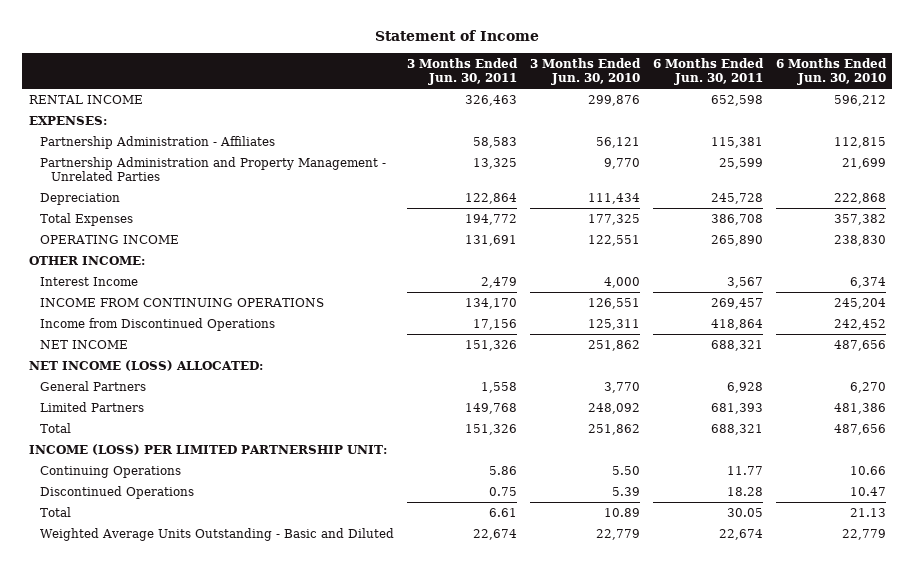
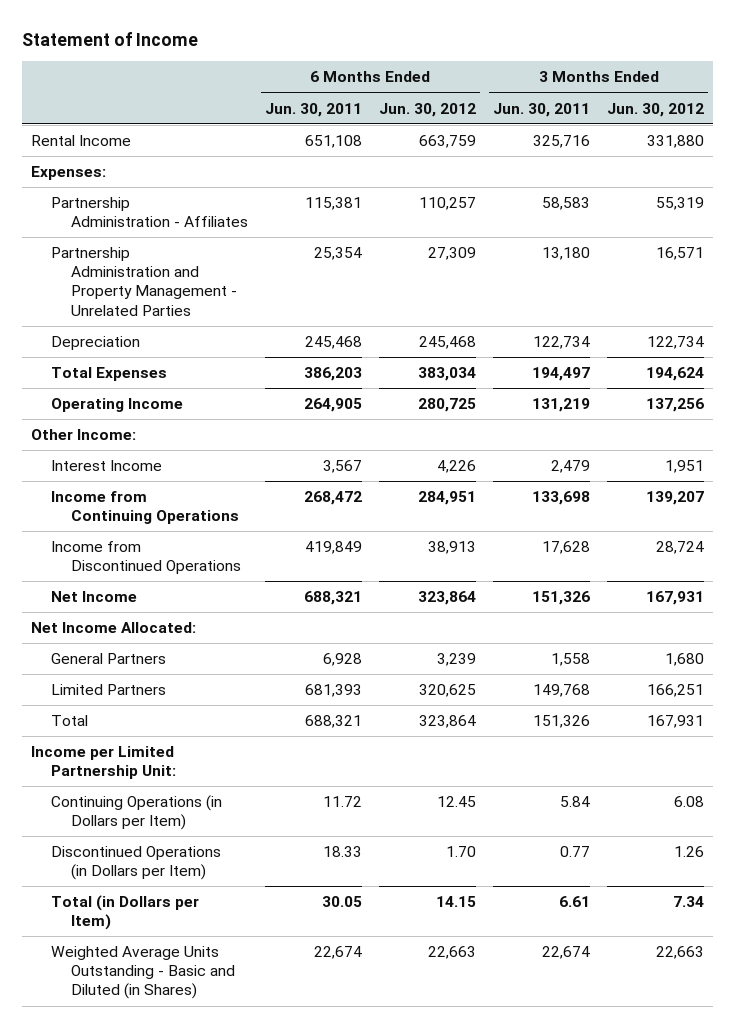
- | 3 Months Ended Jun. 30, 2011 | 3 Months Ended Jun. 30, 2010 | 6 Months Ended Jun. 30, 2011 | 6 Months Ended Jun. 30, 2010
+ | 6 Months Ended Jun. 30, 2011 | 6 Months Ended Jun. 30, 2012 | 3 Months Ended Jun. 30, 2011 | 3 Months Ended Jun. 30, 2012
- RENTAL INCOME | 326,463 | 299,876 | 652,598 | 596,212
- EXPENSES:
+ Rental Income | 651,108 | 663,759 | 325,716 | 331,880
+ Expenses:
- Partnership Administration and Property Management - Unrelated Parties | 13,325 | 9,770 | 25,599 | 21,699
- Depreciation | 122,864 | 111,434 | 245,728 | 222,868
- Total Expenses | 194,772 | 177,325 | 386,708 | 357,382
- OPERATING INCOME | 131,691 | 122,551 | 265,890 | 238,830
- OTHER INCOME:
+ Partnership Administration and Property Management - Unrelated Parties | 25,354 | 27,309 | 13,180 | 16,571
+ Depreciation | 245,468 | 245,468 | 122,734 | 122,734
+ Total Expenses | 386,203 | 383,034 | 194,497 | 194,624
+ Operating Income | 264,905 | 280,725 | 131,219 | 137,256
+ Other Income:
- INCOME FROM CONTINUING OPERATIONS | 134,170 | 126,551 | 269,457 | 245,204
- Income from Discontinued Operations | 17,156 | 125,311 | 418,864 | 242,452
- NET INCOME | 151,326 | 251,862 | 688,321 | 487,656
- NET INCOME (LOSS) ALLOCATED:
+ Income from Continuing Operations | 268,472 | 284,951 | 133,698 | 139,207
+ Income from Discontinued Operations | 419,849 | 38,913 | 17,628 | 28,724
+ Net Income | 688,321 | 323,864 | 151,326 | 167,931
+ Net Income Allocated:
- INCOME (LOSS) PER LIMITED PARTNERSHIP UNIT:
- Continuing Operations | 5.86 | 5.50 | 11.77 | 10.66
- Discontinued Operations | 0.75 | 5.39 | 18.28 | 10.47
- Total | 6.61 | 10.89 | 30.05 | 21.13
- Weighted Average Units Outstanding - Basic and Diluted | 22,674 | 22,779 | 22,674 | 22,779
+ Income per Limited Partnership Unit:
+ Continuing Operations (in Dollars per Item) | 11.72 | 12.45 | 5.84 | 6.08
+ Discontinued Operations (in Dollars per Item) | 18.33 | 1.70 | 0.77 | 1.26
+ Total (in Dollars per Item) | 30.05 | 14.15 | 6.61 | 7.34
+ Weighted Average Units Outstanding - Basic and Diluted (in Shares) | 22,674 | 22,663 | 22,674 | 22,663

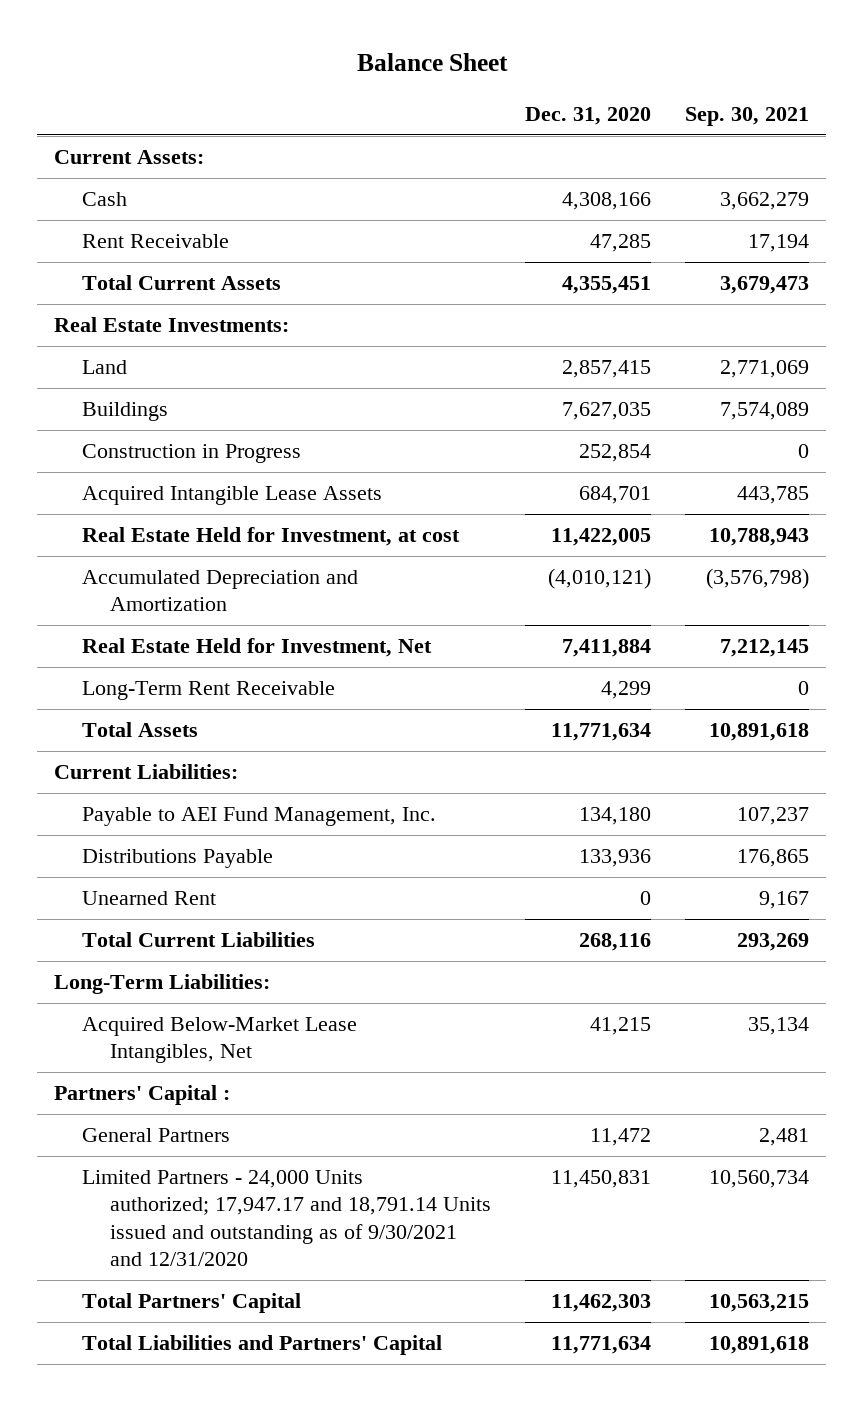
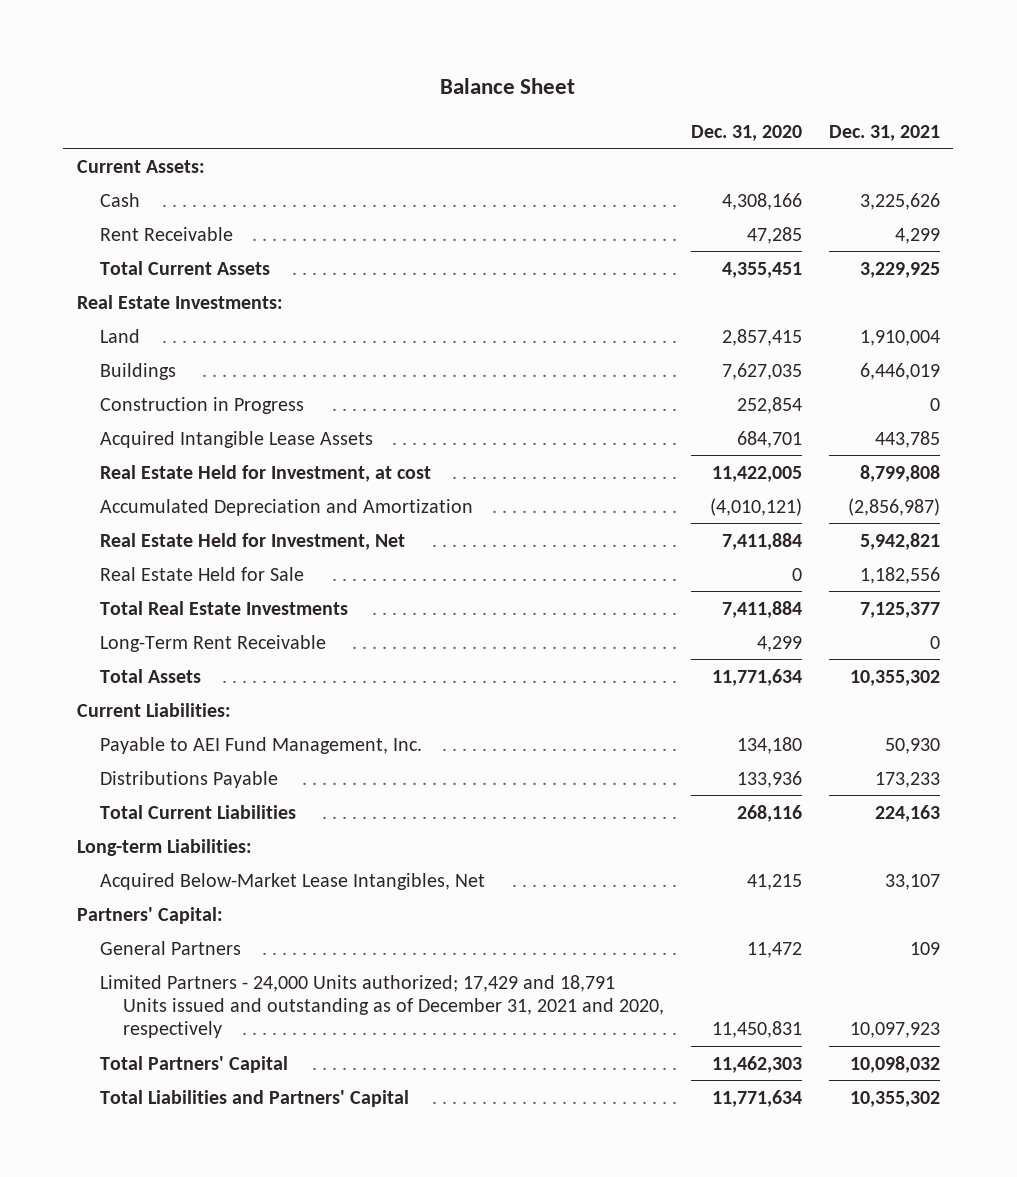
- | Dec. 31, 2020 | Sep. 30, 2021
+ | Dec. 31, 2020 | Dec. 31, 2021
+ Real Estate Held for Sale | 0 | 1,182,556
+ Total Real Estate Investments | 7,411,884 | 7,125,377
- Unearned Rent | 0 | 9,167
- Long-Term Liabilities:
+ Long-term Liabilities:
- Partners' Capital :
+ Partners' Capital:
- Limited Partners - 24,000 Units authorized; 17,947.17 and 18,791.14 Units issued and outstanding as of 9/30/2021 and 12/31/2020 | 11,450,831 | 10,560,734
+ Limited Partners - 24,000 Units authorized; 17,429 and 18,791 Units issued and outstanding as of December 31, 2021 and 2020, respectively | 11,450,831 | 10,097,923

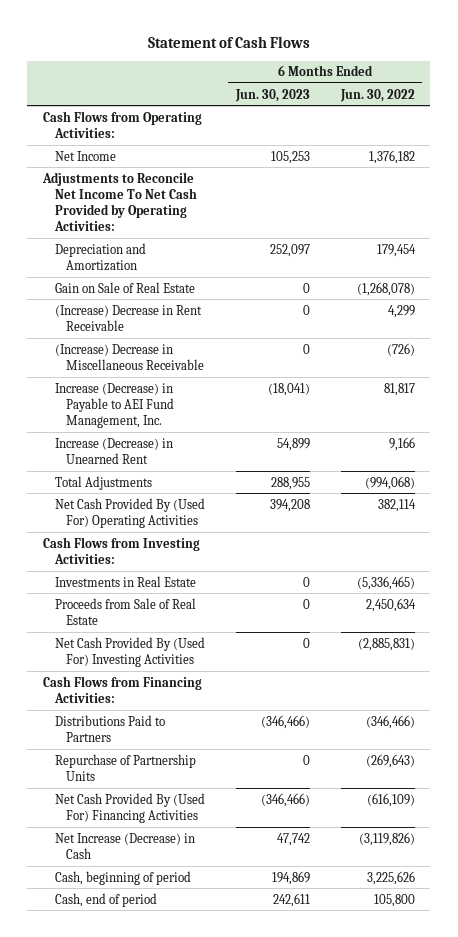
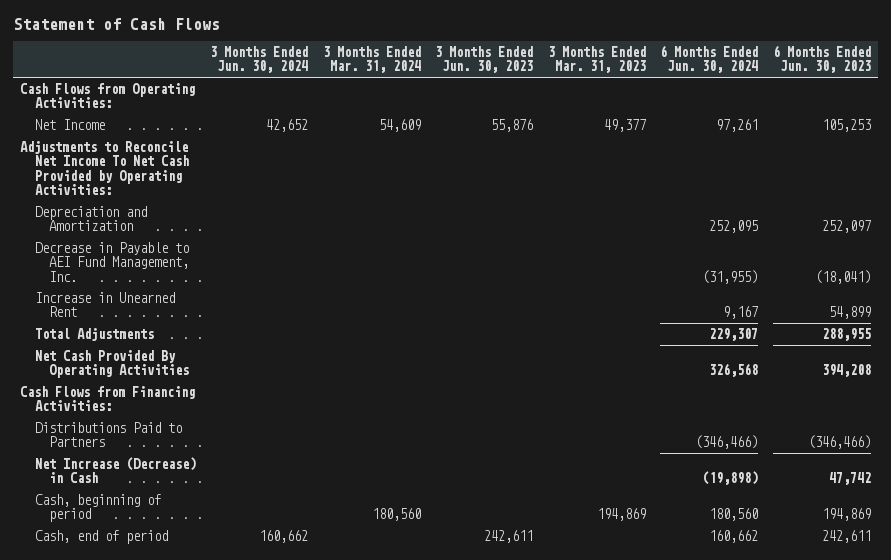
- | 6 Months Ended Jun. 30, 2023 | 6 Months Ended Jun. 30, 2022
+ | 3 Months Ended Jun. 30, 2024 | 3 Months Ended Mar. 31, 2024 | 3 Months Ended Jun. 30, 2023 | 3 Months Ended Mar. 31, 2023 | 6 Months Ended Jun. 30, 2024 | 6 Months Ended Jun. 30, 2023
- Gain on Sale of Real Estate | 0 | (1,268,078)
- (Increase) Decrease in Rent Receivable | 0 | 4,299
- (Increase) Decrease in Miscellaneous Receivable | 0 | (726)
- Increase (Decrease) in Payable to AEI Fund Management, Inc. | (18,041) | 81,817
- Increase (Decrease) in Unearned Rent | 54,899 | 9,166
+ Decrease in Payable to AEI Fund Management, Inc. | | | | | (31,955) | (18,041)
+ Increase in Unearned Rent | | | | | 9,167 | 54,899
- Net Cash Provided By (Used For) Operating Activities | 394,208 | 382,114
- Cash Flows from Investing Activities:
- Investments in Real Estate | 0 | (5,336,465)
- Proceeds from Sale of Real Estate | 0 | 2,450,634
- Net Cash Provided By (Used For) Investing Activities | 0 | (2,885,831)
+ Net Cash Provided By Operating Activities | | | | | 326,568 | 394,208
- Repurchase of Partnership Units | 0 | (269,643)
- Net Cash Provided By (Used For) Financing Activities | (346,466) | (616,109)

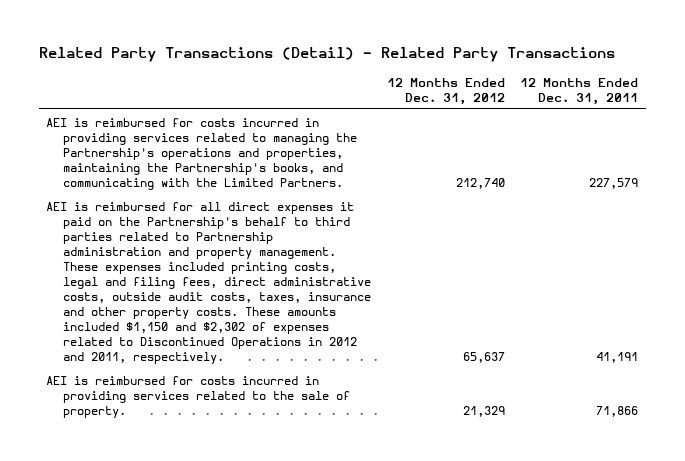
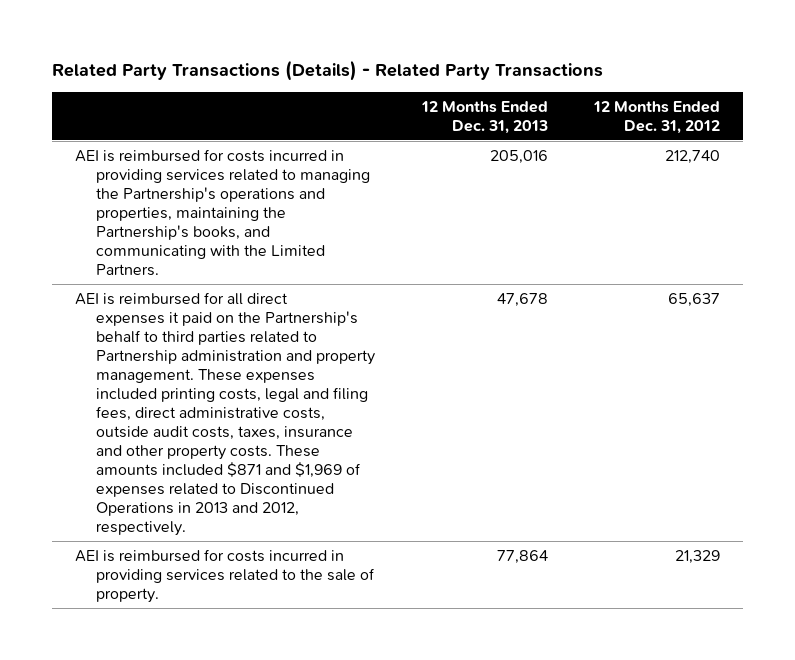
- Related Party Transactions (Detail) - Related Party Transactions
+ Related Party Transactions (Details) - Related Party Transactions
- | 12 Months Ended Dec. 31, 2012 | 12 Months Ended Dec. 31, 2011
+ | 12 Months Ended Dec. 31, 2013 | 12 Months Ended Dec. 31, 2012
- AEI is reimbursed for all direct expenses it paid on the Partnership's behalf to third parties related to Partnership administration and property management. These expenses included printing costs, legal and filing fees, direct administrative costs, outside audit costs, taxes, insurance and other property costs. These amounts included $1,150 and $2,302 of expenses related to Discontinued Operations in 2012 and 2011, respectively. | 65,637 | 41,191
+ AEI is reimbursed for all direct expenses it paid on the Partnership's behalf to third parties related to Partnership administration and property management. These expenses included printing costs, legal and filing fees, direct administrative costs, outside audit costs, taxes, insurance and other property costs. These amounts included $871 and $1,969 of expenses related to Discontinued Operations in 2013 and 2012, respectively. | 47,678 | 65,637

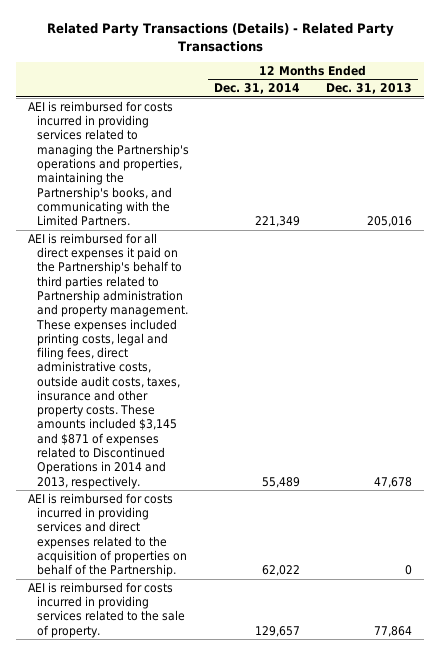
- | 12 Months Ended Dec. 31, 2013 | 12 Months Ended Dec. 31, 2012
+ | 12 Months Ended Dec. 31, 2014 | 12 Months Ended Dec. 31, 2013
- AEI is reimbursed for all direct expenses it paid on the Partnership's behalf to third parties related to Partnership administration and property management. These expenses included printing costs, legal and filing fees, direct administrative costs, outside audit costs, taxes, insurance and other property costs. These amounts included $871 and $1,969 of expenses related to Discontinued Operations in 2013 and 2012, respectively. | 47,678 | 65,637
+ AEI is reimbursed for all direct expenses it paid on the Partnership's behalf to third parties related to Partnership administration and property management. These expenses included printing costs, legal and filing fees, direct administrative costs, outside audit costs, taxes, insurance and other property costs. These amounts included $3,145 and $871 of expenses related to Discontinued Operations in 2014 and 2013, respectively. | 55,489 | 47,678
+ AEI is reimbursed for costs incurred in providing services and direct expenses related to the acquisition of properties on behalf of the Partnership. | 62,022 | 0

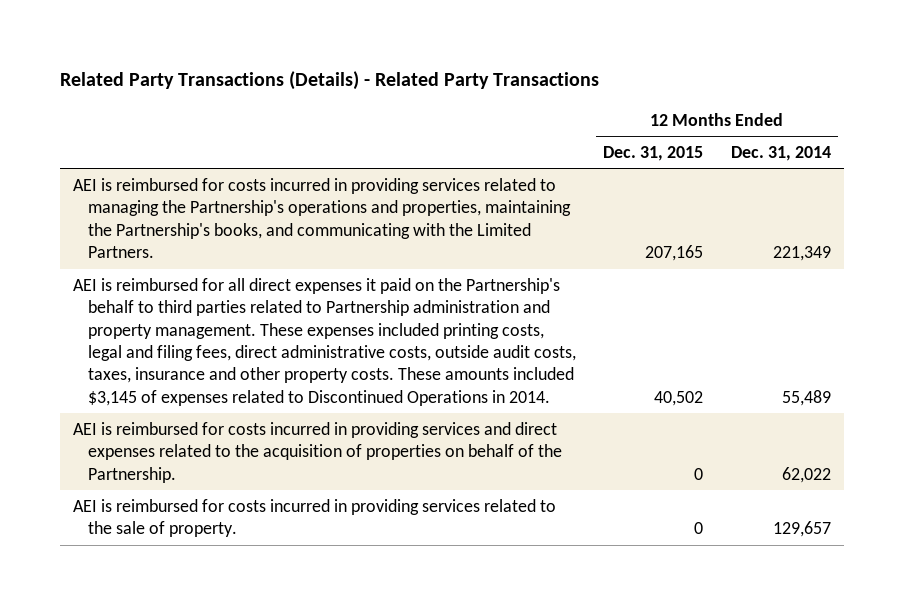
- | 12 Months Ended Dec. 31, 2014 | 12 Months Ended Dec. 31, 2013
+ | 12 Months Ended Dec. 31, 2015 | 12 Months Ended Dec. 31, 2014
- AEI is reimbursed for all direct expenses it paid on the Partnership's behalf to third parties related to Partnership administration and property management. These expenses included printing costs, legal and filing fees, direct administrative costs, outside audit costs, taxes, insurance and other property costs. These amounts included $3,145 and $871 of expenses related to Discontinued Operations in 2014 and 2013, respectively. | 55,489 | 47,678
+ AEI is reimbursed for all direct expenses it paid on the Partnership's behalf to third parties related to Partnership administration and property management. These expenses included printing costs, legal and filing fees, direct administrative costs, outside audit costs, taxes, insurance and other property costs. These amounts included $3,145 of expenses related to Discontinued Operations in 2014. | 40,502 | 55,489

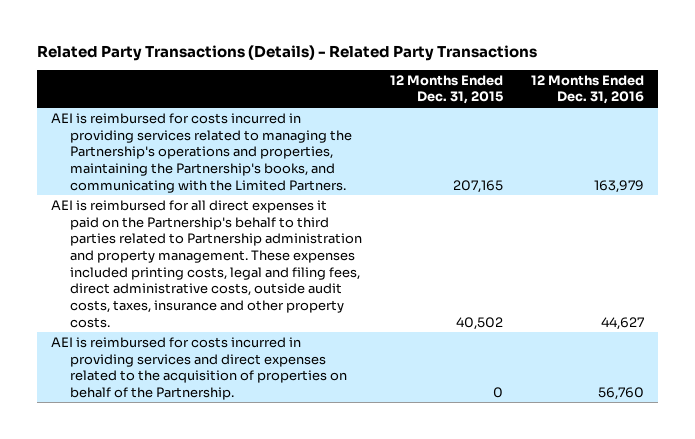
- | 12 Months Ended Dec. 31, 2015 | 12 Months Ended Dec. 31, 2014
+ | 12 Months Ended Dec. 31, 2015 | 12 Months Ended Dec. 31, 2016
- AEI is reimbursed for all direct expenses it paid on the Partnership's behalf to third parties related to Partnership administration and property management. These expenses included printing costs, legal and filing fees, direct administrative costs, outside audit costs, taxes, insurance and other property costs. These amounts included $3,145 of expenses related to Discontinued Operations in 2014. | 40,502 | 55,489
+ AEI is reimbursed for all direct expenses it paid on the Partnership's behalf to third parties related to Partnership administration and property management. These expenses included printing costs, legal and filing fees, direct administrative costs, outside audit costs, taxes, insurance and other property costs. | 40,502 | 44,627
- AEI is reimbursed for costs incurred in providing services related to the sale of property. | 0 | 129,657

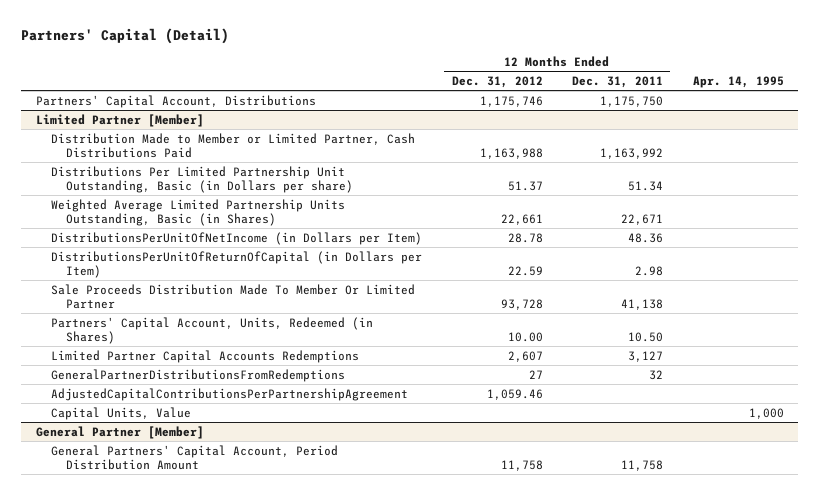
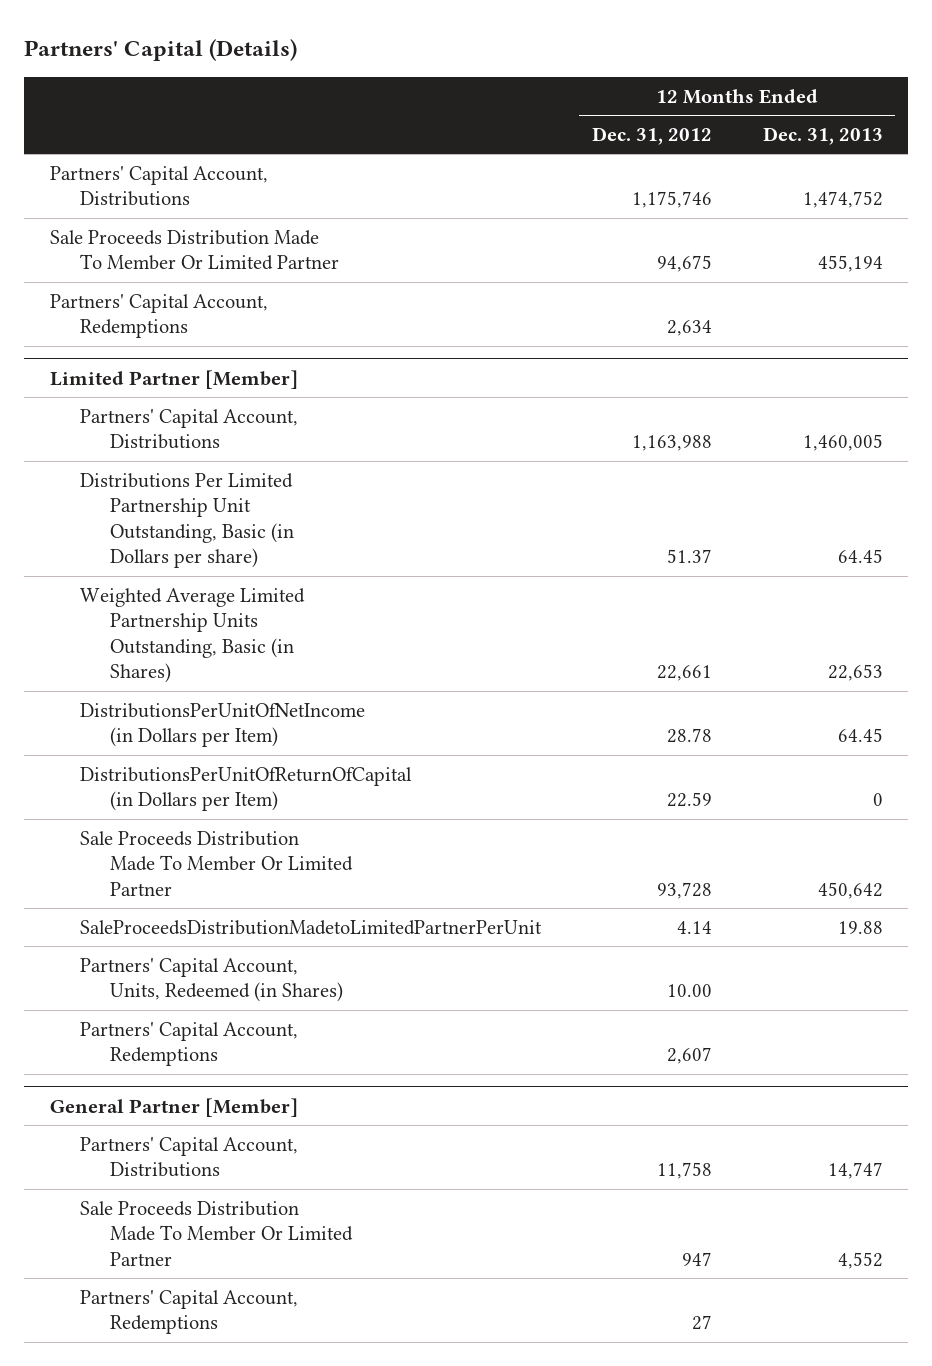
- Partners' Capital (Detail)
+ Partners' Capital (Details)
- | 12 Months Ended Dec. 31, 2012 | 12 Months Ended Dec. 31, 2011 | Apr. 14, 1995
+ | 12 Months Ended Dec. 31, 2012 | 12 Months Ended Dec. 31, 2013
+ Sale Proceeds Distribution Made To Member Or Limited Partner | 94,675 | 455,194
+ Partners' Capital Account, Redemptions | 2,634 |
@ Limited Partner [Member]
- Distribution Made to Member or Limited Partner, Cash Distributions Paid | 1,163,988 | 1,163,992 |
+ Partners' Capital Account, Distributions | 1,163,988 | 1,460,005
+ SaleProceedsDistributionMadetoLimitedPartnerPerUnit | 4.14 | 19.88
- Limited Partner Capital Accounts Redemptions | 2,607 | 3,127 |
- GeneralPartnerDistributionsFromRedemptions | 27 | 32 |
- AdjustedCapitalContributionsPerPartnershipAgreement | 1,059.46 | |
- Capital Units, Value | | | 1,000
+ Partners' Capital Account, Redemptions | 2,607 |
@ General Partner [Member]
- General Partners' Capital Account, Period Distribution Amount | 11,758 | 11,758 |
+ Partners' Capital Account, Distributions | 11,758 | 14,747
+ Sale Proceeds Distribution Made To Member Or Limited Partner | 947 | 4,552
+ Partners' Capital Account, Redemptions | 27 |

